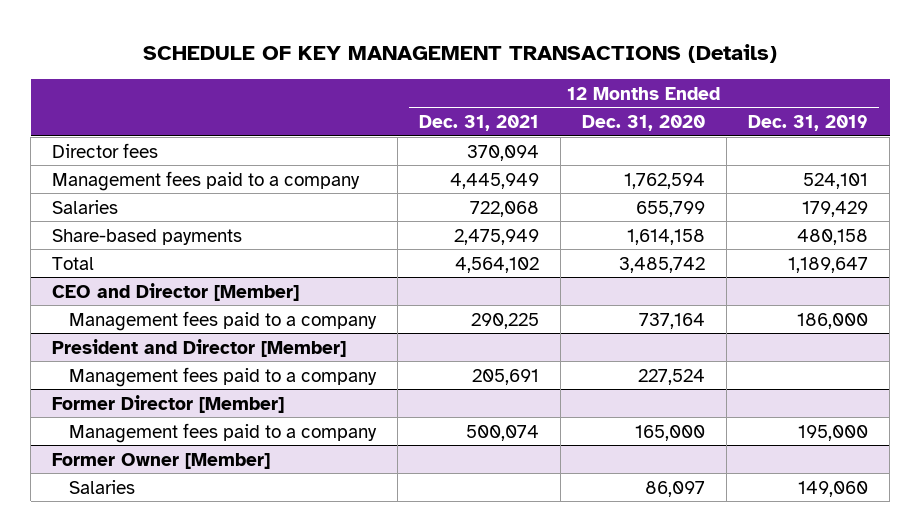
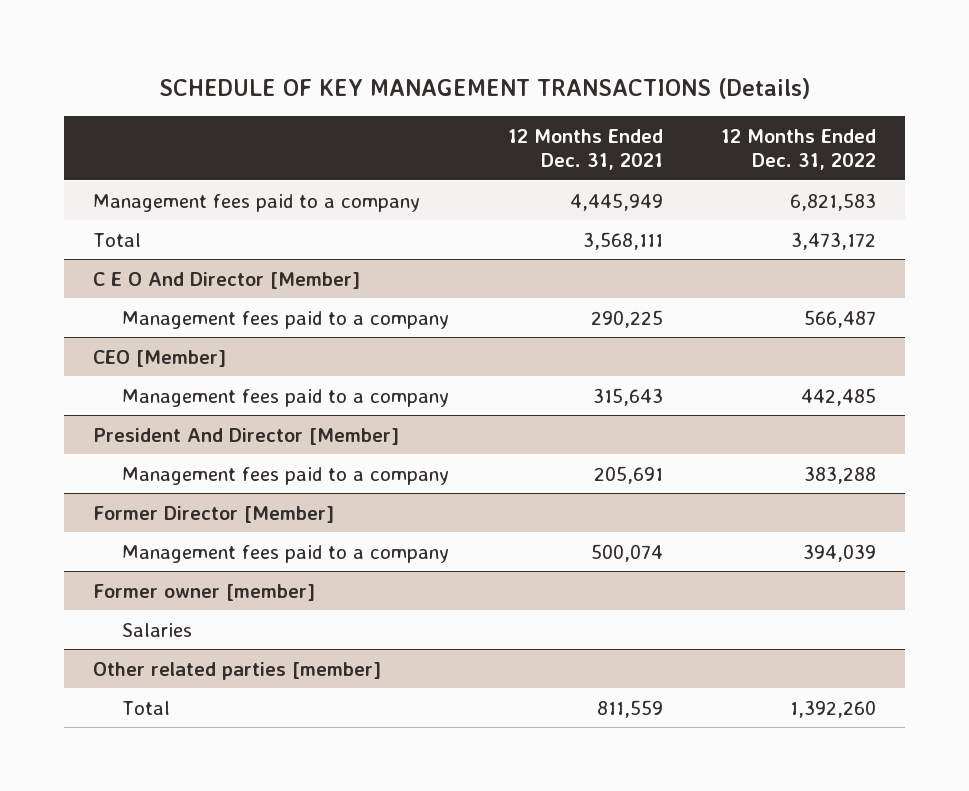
- | 12 Months Ended Dec. 31, 2021 | 12 Months Ended Dec. 31, 2020 | 12 Months Ended Dec. 31, 2019
+ | 12 Months Ended Dec. 31, 2021 | 12 Months Ended Dec. 31, 2022
- Director fees | 370,094 | |
- Salaries | 722,068 | 655,799 | 179,429
- Share-based payments | 2,475,949 | 1,614,158 | 480,158
- Total | 4,564,102 | 3,485,742 | 1,189,647
- CEO and Director [Member]
+ Total | 3,568,111 | 3,473,172
+ C E O And Director [Member]
- President and Director [Member]
+ CEO [Member]
+ Management fees paid to a company | 315,643 | 442,485
+ President And Director [Member]
- Former Owner [Member]
+ Former owner [member]
+ Other related parties [member]
+ Total | 811,559 | 1,392,260

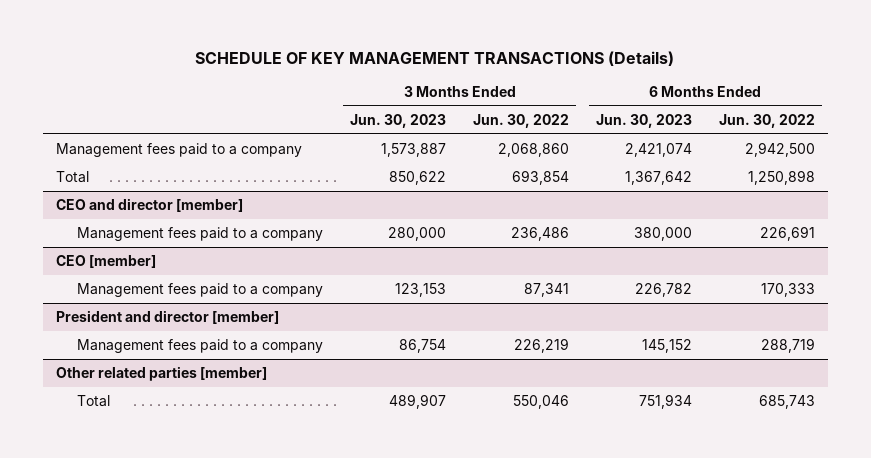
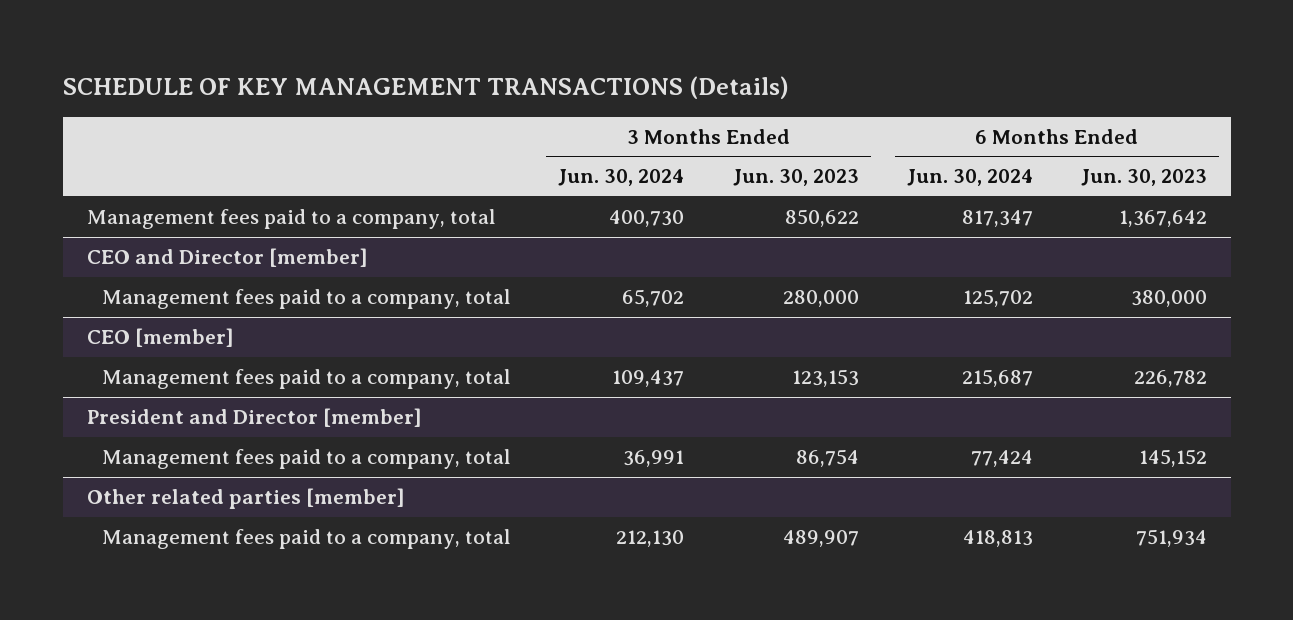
- | 3 Months Ended Jun. 30, 2023 | 3 Months Ended Jun. 30, 2022 | 6 Months Ended Jun. 30, 2023 | 6 Months Ended Jun. 30, 2022
+ | 3 Months Ended Jun. 30, 2024 | 3 Months Ended Jun. 30, 2023 | 6 Months Ended Jun. 30, 2024 | 6 Months Ended Jun. 30, 2023
- Management fees paid to a company | 1,573,887 | 2,068,860 | 2,421,074 | 2,942,500
- Total | 850,622 | 693,854 | 1,367,642 | 1,250,898
- CEO and director [member]
- Management fees paid to a company | 280,000 | 236,486 | 380,000 | 226,691
+ Management fees paid to a company, total | 400,730 | 850,622 | 817,347 | 1,367,642
+ CEO and Director [member]
+ Management fees paid to a company, total | 65,702 | 280,000 | 125,702 | 380,000
@ CEO [member]
- Management fees paid to a company | 123,153 | 87,341 | 226,782 | 170,333
- President and director [member]
- Management fees paid to a company | 86,754 | 226,219 | 145,152 | 288,719
@ CEO [member]
+ Management fees paid to a company, total | 109,437 | 123,153 | 215,687 | 226,782
+ President and Director [member]
+ Management fees paid to a company, total | 36,991 | 86,754 | 77,424 | 145,152
@ Other related parties [member]
- Total | 489,907 | 550,046 | 751,934 | 685,743
+ Management fees paid to a company, total | 212,130 | 489,907 | 418,813 | 751,934

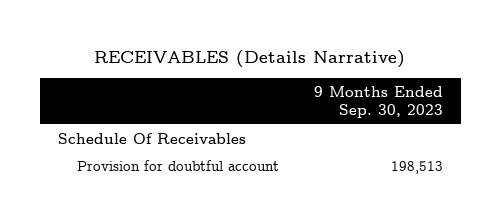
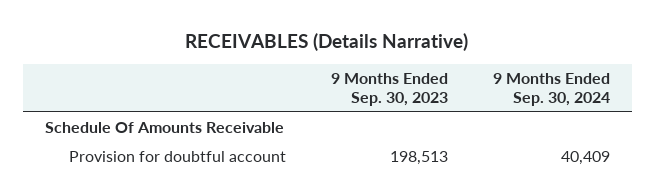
- | 9 Months Ended Sep. 30, 2023
+ | 9 Months Ended Sep. 30, 2023 | 9 Months Ended Sep. 30, 2024
- Schedule Of Receivables
+ Schedule Of Amounts Receivable

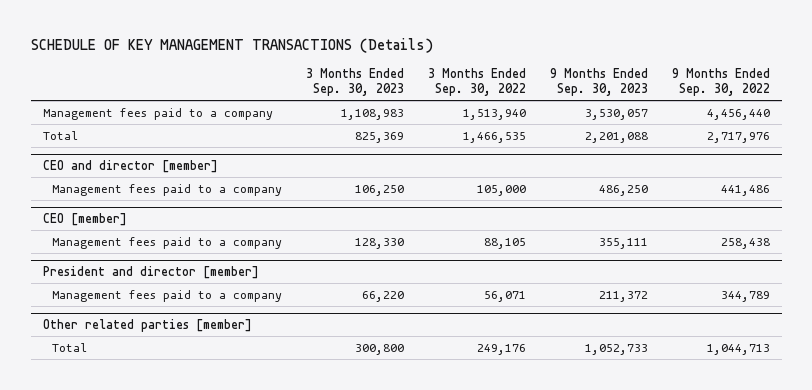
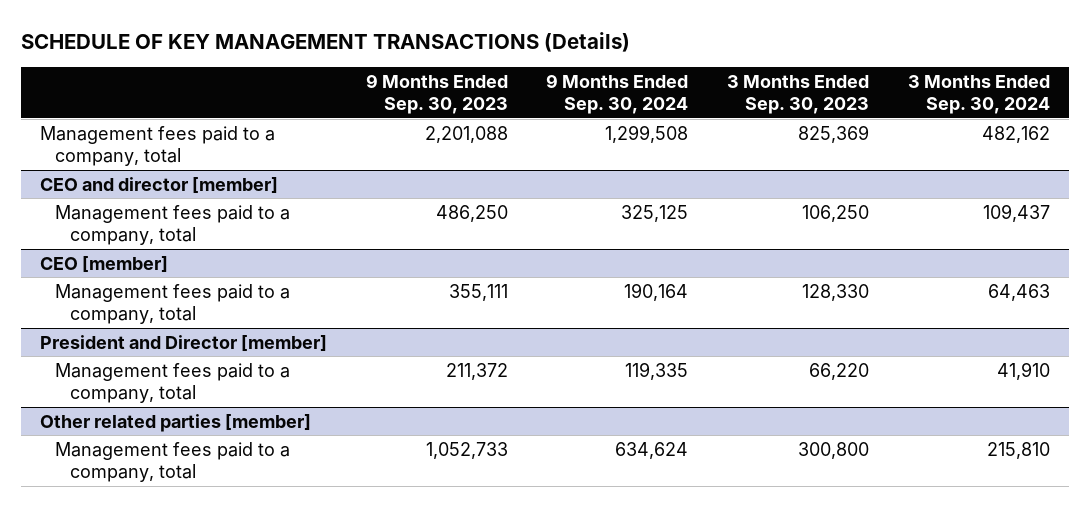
- | 3 Months Ended Sep. 30, 2023 | 3 Months Ended Sep. 30, 2022 | 9 Months Ended Sep. 30, 2023 | 9 Months Ended Sep. 30, 2022
+ | 9 Months Ended Sep. 30, 2023 | 9 Months Ended Sep. 30, 2024 | 3 Months Ended Sep. 30, 2023 | 3 Months Ended Sep. 30, 2024
- Management fees paid to a company | 1,108,983 | 1,513,940 | 3,530,057 | 4,456,440
- Total | 825,369 | 1,466,535 | 2,201,088 | 2,717,976
+ Management fees paid to a company, total | 2,201,088 | 1,299,508 | 825,369 | 482,162
@ CEO and director [member]
- Management fees paid to a company | 106,250 | 105,000 | 486,250 | 441,486
+ Management fees paid to a company, total | 486,250 | 325,125 | 106,250 | 109,437
@ CEO [member]
- Management fees paid to a company | 128,330 | 88,105 | 355,111 | 258,438
- President and director [member]
- Management fees paid to a company | 66,220 | 56,071 | 211,372 | 344,789
@ CEO [member]
+ Management fees paid to a company, total | 355,111 | 190,164 | 128,330 | 64,463
+ President and Director [member]
+ Management fees paid to a company, total | 211,372 | 119,335 | 66,220 | 41,910
@ Other related parties [member]
- Total | 300,800 | 249,176 | 1,052,733 | 1,044,713
+ Management fees paid to a company, total | 1,052,733 | 634,624 | 300,800 | 215,810

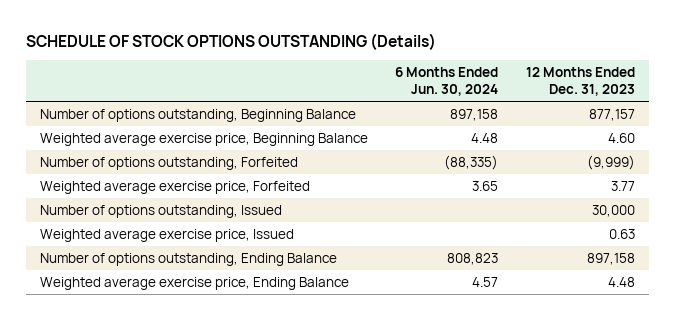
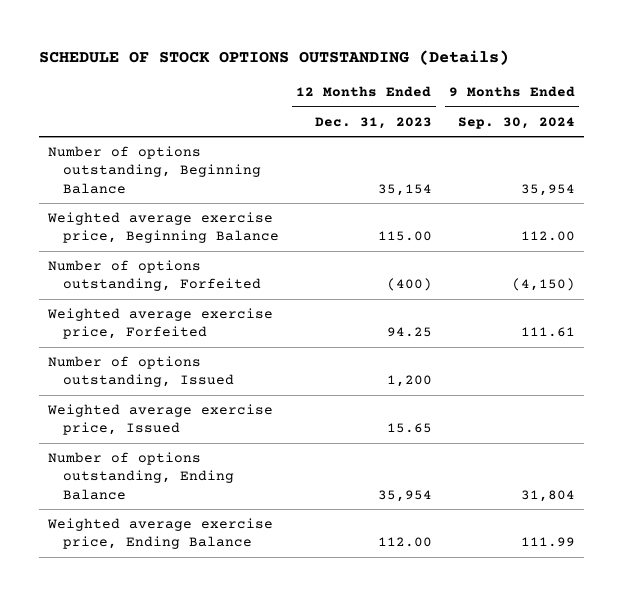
- | 6 Months Ended Jun. 30, 2024 | 12 Months Ended Dec. 31, 2023
+ | 12 Months Ended Dec. 31, 2023 | 9 Months Ended Sep. 30, 2024
- Number of options outstanding, Beginning Balance | 897,158 | 877,157
- Weighted average exercise price, Beginning Balance | 4.48 | 4.60
- Number of options outstanding, Forfeited | (88,335) | (9,999)
- Weighted average exercise price, Forfeited | 3.65 | 3.77
- Number of options outstanding, Issued | | 30,000
- Weighted average exercise price, Issued | | 0.63
- Number of options outstanding, Ending Balance | 808,823 | 897,158
- Weighted average exercise price, Ending Balance | 4.57 | 4.48
+ Number of options outstanding, Beginning Balance | 35,154 | 35,954
+ Weighted average exercise price, Beginning Balance | 115.00 | 112.00
+ Number of options outstanding, Forfeited | (400) | (4,150)
+ Weighted average exercise price, Forfeited | 94.25 | 111.61
+ Number of options outstanding, Issued | 1,200 |
+ Weighted average exercise price, Issued | 15.65 |
+ Number of options outstanding, Ending Balance | 35,954 | 31,804
+ Weighted average exercise price, Ending Balance | 112.00 | 111.99

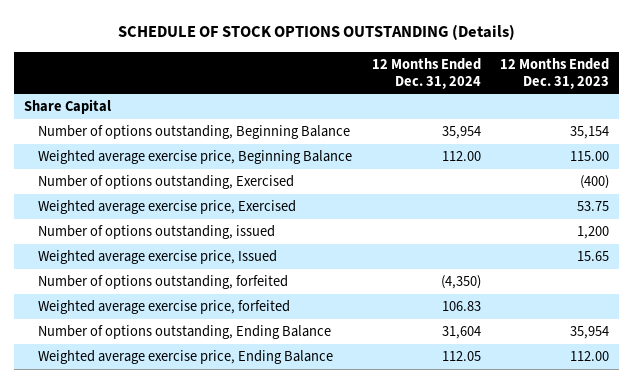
- | 12 Months Ended Dec. 31, 2023 | 9 Months Ended Sep. 30, 2024
+ | 12 Months Ended Dec. 31, 2024 | 12 Months Ended Dec. 31, 2023
+ Share Capital
- Number of options outstanding, Forfeited | (400) | (4,150)
- Weighted average exercise price, Forfeited | 94.25 | 111.61
- Number of options outstanding, Issued | 1,200 |
+ Number of options outstanding, Exercised | | (400)
+ Weighted average exercise price, Exercised | | 53.75
+ Number of options outstanding, issued | | 1,200
+ Number of options outstanding, forfeited | (4,350) |
+ Weighted average exercise price, forfeited | 106.83 |

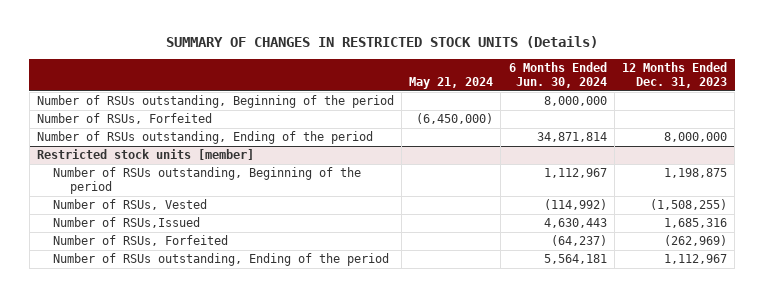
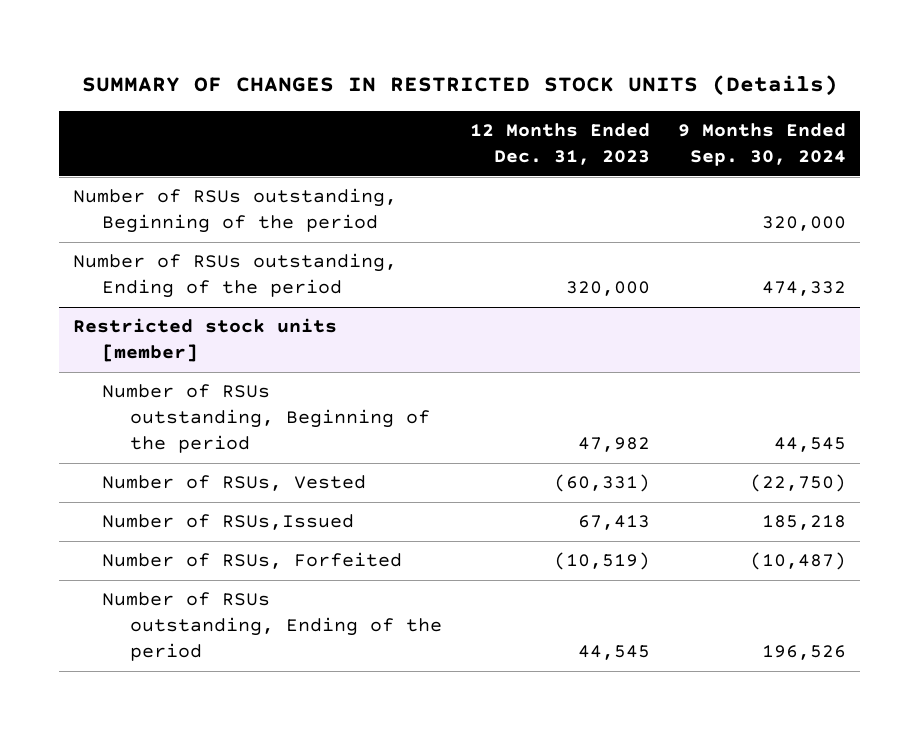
- | May 21, 2024 | 6 Months Ended Jun. 30, 2024 | 12 Months Ended Dec. 31, 2023
+ | 12 Months Ended Dec. 31, 2023 | 9 Months Ended Sep. 30, 2024
- Number of RSUs, Forfeited | (6,450,000) | |
- Number of RSUs outstanding, Ending of the period | | 34,871,814 | 8,000,000
+ Number of RSUs outstanding, Ending of the period | 320,000 | 474,332
@ Restricted stock units [member]
- Number of RSUs outstanding, Beginning of the period | | 1,112,967 | 1,198,875
- Number of RSUs, Vested | | (114,992) | (1,508,255)
- Number of RSUs,Issued | | 4,630,443 | 1,685,316
- Number of RSUs, Forfeited | | (64,237) | (262,969)
- Number of RSUs outstanding, Ending of the period | | 5,564,181 | 1,112,967
+ Number of RSUs outstanding, Beginning of the period | 47,982 | 44,545
+ Number of RSUs, Vested | (60,331) | (22,750)
+ Number of RSUs,Issued | 67,413 | 185,218
+ Number of RSUs, Forfeited | (10,519) | (10,487)
+ Number of RSUs outstanding, Ending of the period | 44,545 | 196,526

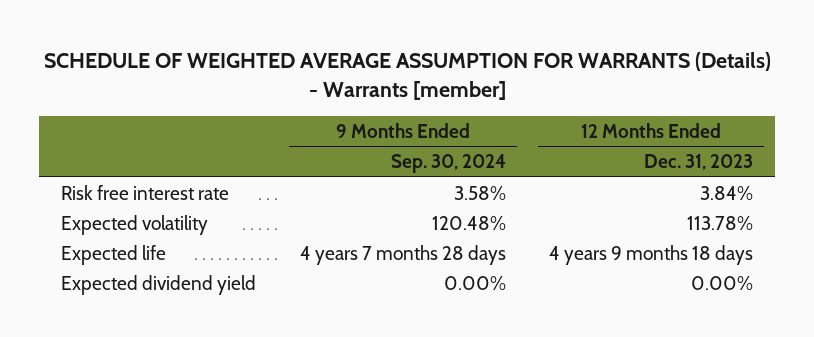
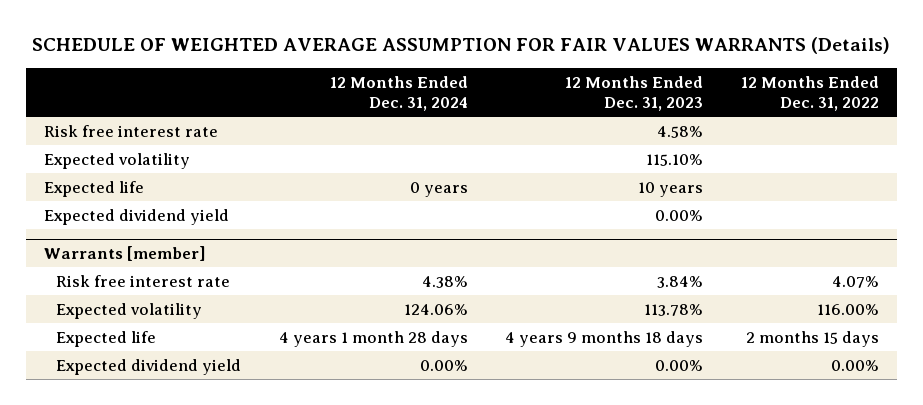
- SCHEDULE OF WEIGHTED AVERAGE ASSUMPTION FOR WARRANTS (Details) - Warrants [member]
+ SCHEDULE OF WEIGHTED AVERAGE ASSUMPTION FOR FAIR VALUES WARRANTS (Details)
- | 9 Months Ended Sep. 30, 2024 | 12 Months Ended Dec. 31, 2023
+ | 12 Months Ended Dec. 31, 2024 | 12 Months Ended Dec. 31, 2023 | 12 Months Ended Dec. 31, 2022
+ Risk free interest rate | | 4.58% |
+ Expected volatility | | 115.10% |
+ Expected life | 0 years | 10 years |
+ Expected dividend yield | | 0.00% |
+ Warrants [member]

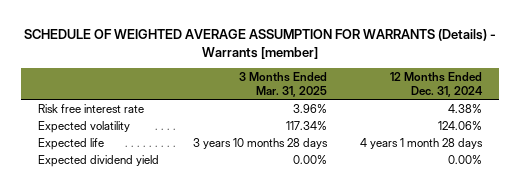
- SCHEDULE OF WEIGHTED AVERAGE ASSUMPTION FOR FAIR VALUES WARRANTS (Details)
+ SCHEDULE OF WEIGHTED AVERAGE ASSUMPTION FOR WARRANTS (Details) - Warrants [member]
- | 12 Months Ended Dec. 31, 2024 | 12 Months Ended Dec. 31, 2023 | 12 Months Ended Dec. 31, 2022
+ | 3 Months Ended Mar. 31, 2025 | 12 Months Ended Dec. 31, 2024
- Risk free interest rate | | 4.58% |
- Expected volatility | | 115.10% |
- Expected life | 0 years | 10 years |
- Expected dividend yield | | 0.00% |
- Warrants [member]

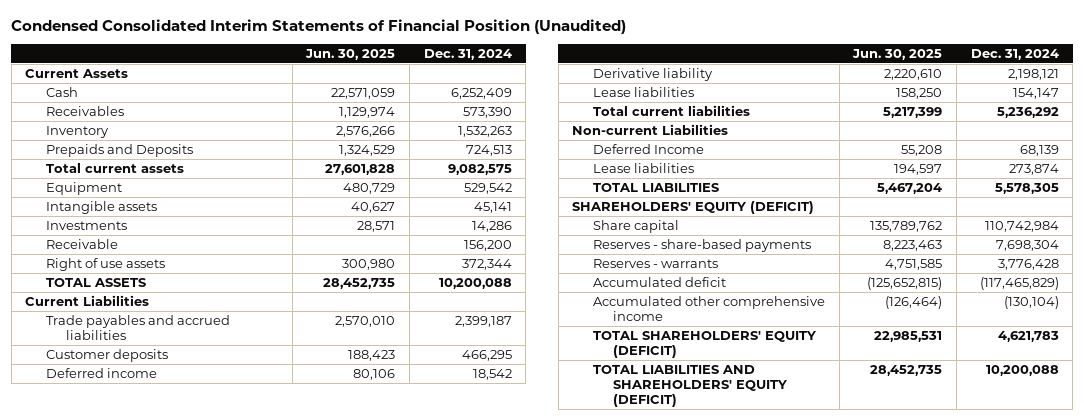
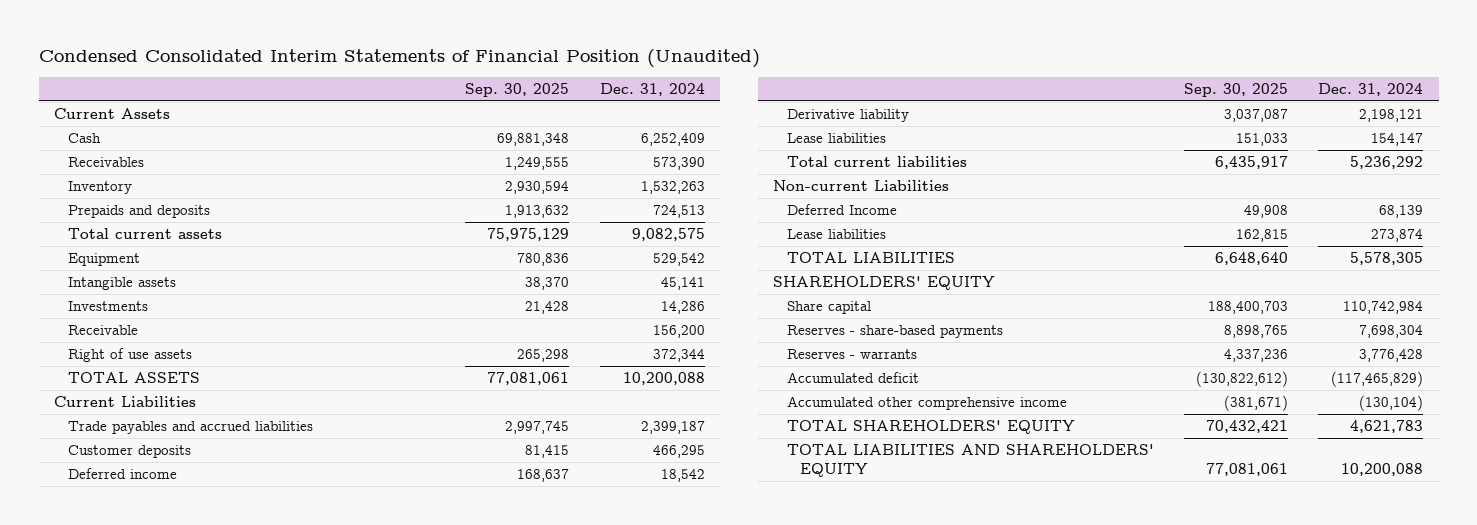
- | Jun. 30, 2025 | Dec. 31, 2024
+ | Sep. 30, 2025 | Dec. 31, 2024
- Prepaids and Deposits | 1,324,529 | 724,513
+ Prepaids and deposits | 1,913,632 | 724,513
- SHAREHOLDERS' EQUITY (DEFICIT)
+ SHAREHOLDERS' EQUITY
- TOTAL SHAREHOLDERS' EQUITY (DEFICIT) | 22,985,531 | 4,621,783
- TOTAL LIABILITIES AND SHAREHOLDERS' EQUITY (DEFICIT) | 28,452,735 | 10,200,088
+ TOTAL SHAREHOLDERS' EQUITY | 70,432,421 | 4,621,783
+ TOTAL LIABILITIES AND SHAREHOLDERS' EQUITY | 77,081,061 | 10,200,088

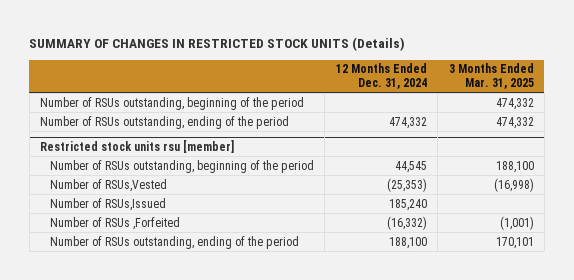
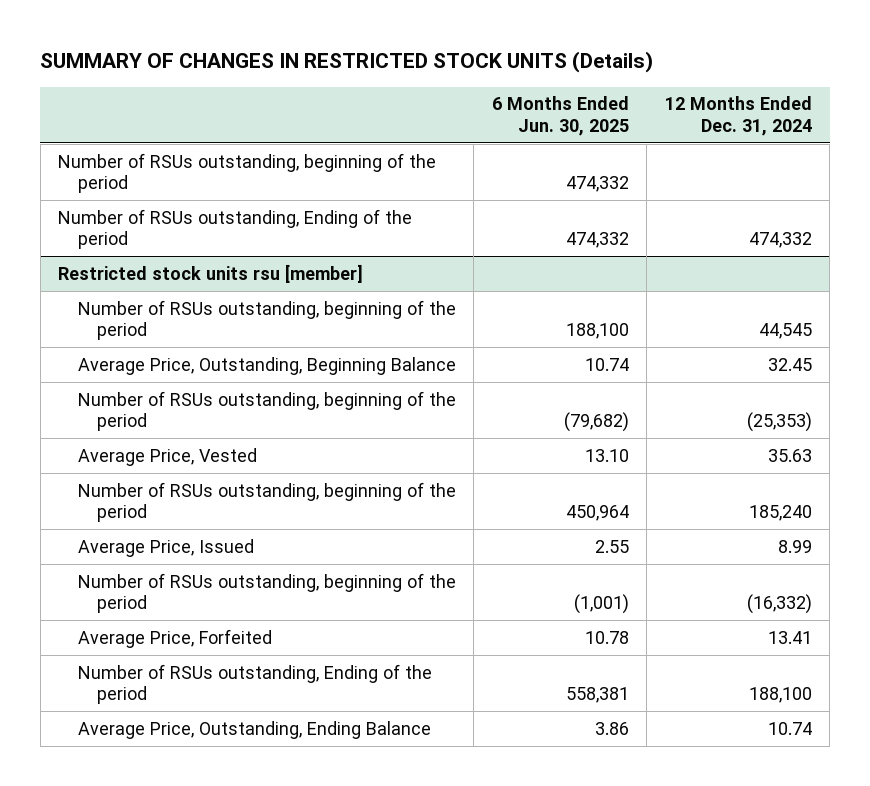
- | 12 Months Ended Dec. 31, 2024 | 3 Months Ended Mar. 31, 2025
+ | 6 Months Ended Jun. 30, 2025 | 12 Months Ended Dec. 31, 2024
- Number of RSUs outstanding, ending of the period | 474,332 | 474,332
+ Number of RSUs outstanding, Ending of the period | 474,332 | 474,332
@ Restricted stock units rsu [member]
- Number of RSUs,Vested | (25,353) | (16,998)
- Number of RSUs,Issued | 185,240 |
- Number of RSUs ,Forfeited | (16,332) | (1,001)
- Number of RSUs outstanding, ending of the period | 188,100 | 170,101
+ Average Price, Outstanding, Beginning Balance | 10.74 | 32.45
+ Number of RSUs outstanding, beginning of the period | (79,682) | (25,353)
+ Average Price, Vested | 13.10 | 35.63
+ Number of RSUs outstanding, beginning of the period | 450,964 | 185,240
+ Average Price, Issued | 2.55 | 8.99
+ Number of RSUs outstanding, beginning of the period | (1,001) | (16,332)
+ Average Price, Forfeited | 10.78 | 13.41
+ Number of RSUs outstanding, Ending of the period | 558,381 | 188,100
+ Average Price, Outstanding, Ending Balance | 3.86 | 10.74

